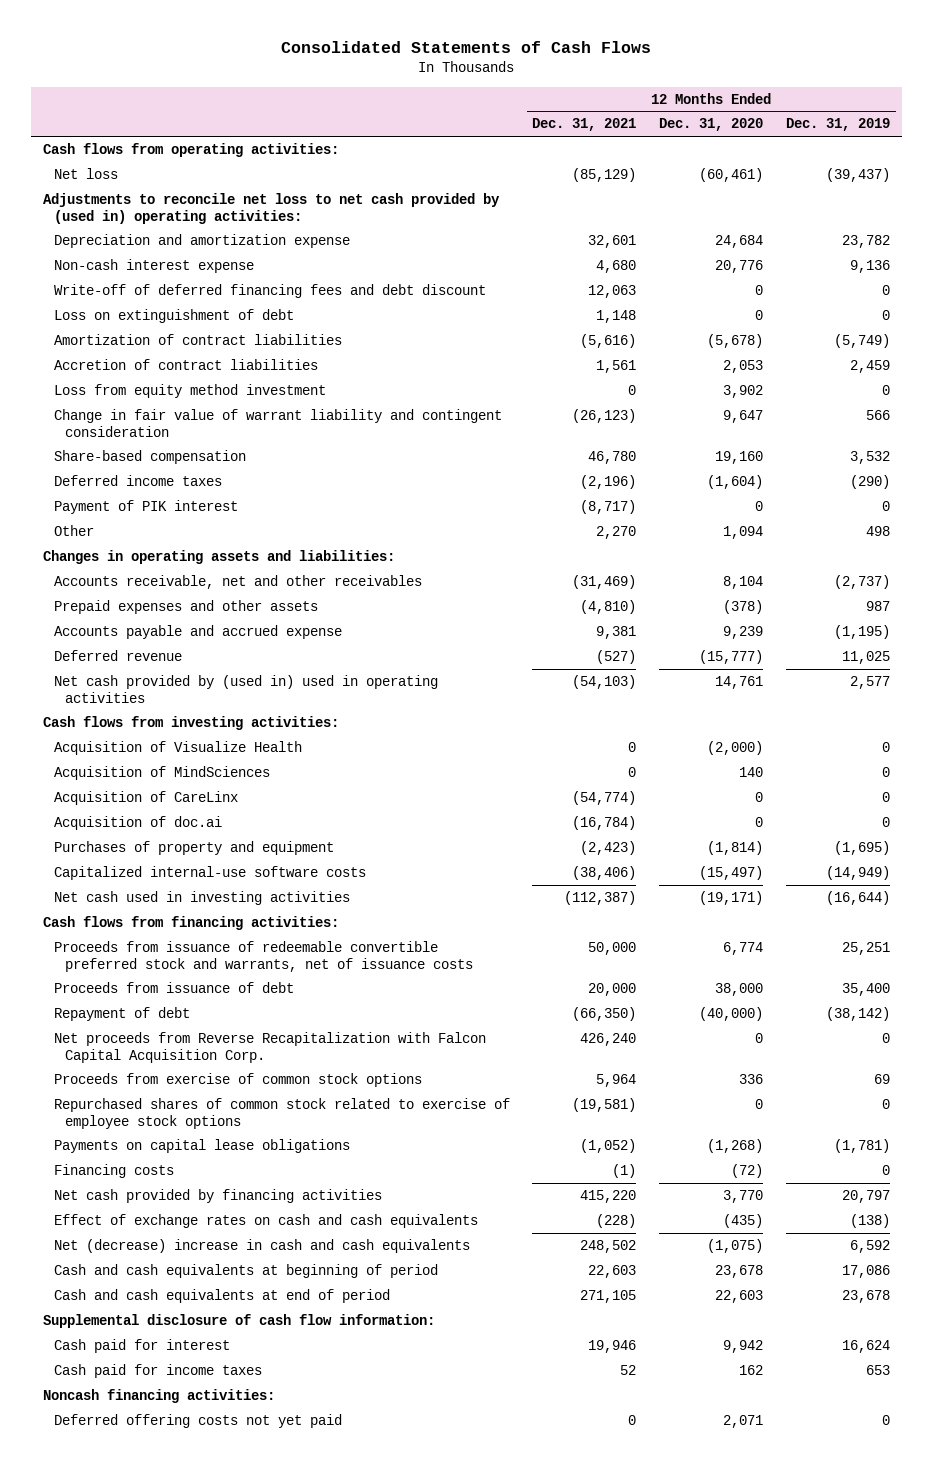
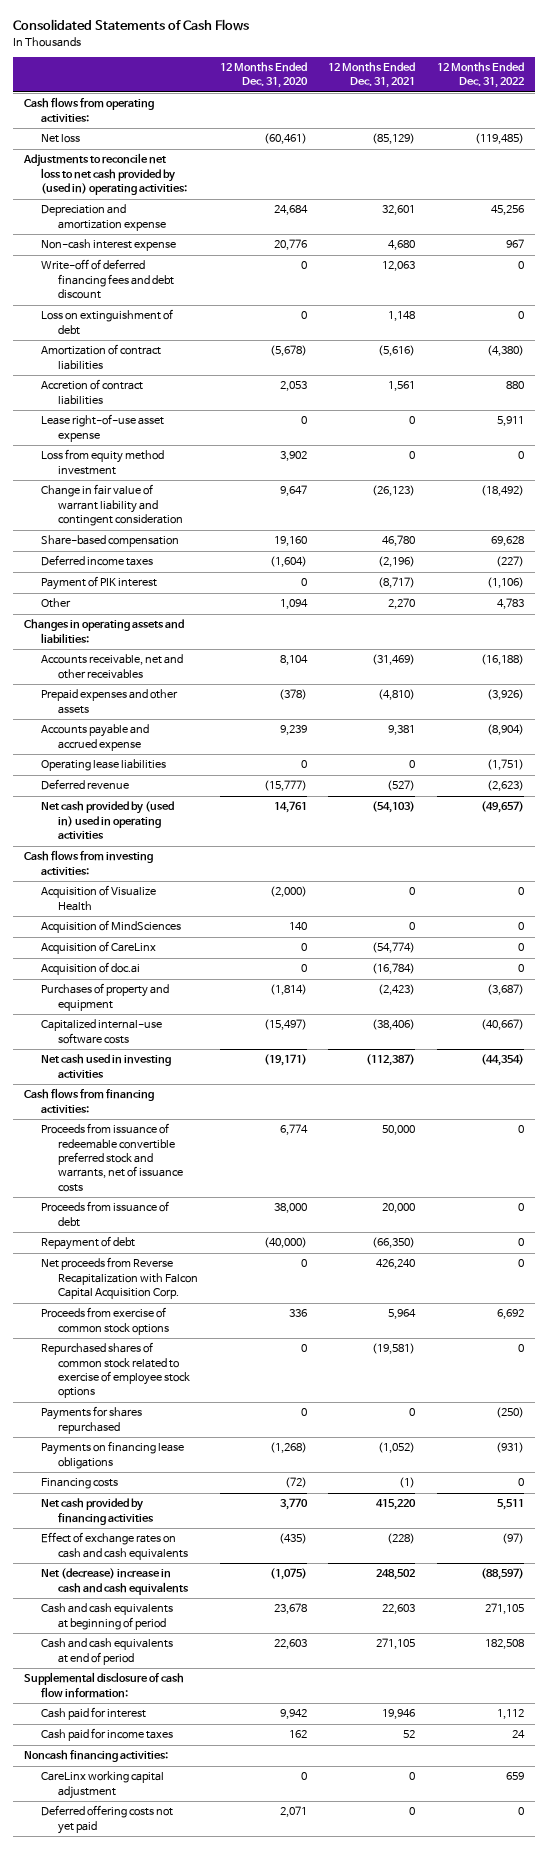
- | 12 Months Ended Dec. 31, 2021 | 12 Months Ended Dec. 31, 2020 | 12 Months Ended Dec. 31, 2019
+ | 12 Months Ended Dec. 31, 2020 | 12 Months Ended Dec. 31, 2021 | 12 Months Ended Dec. 31, 2022
+ Lease right-of-use asset expense | 0 | 0 | 5,911
+ Operating lease liabilities | 0 | 0 | (1,751)
- Payments on capital lease obligations | (1,052) | (1,268) | (1,781)
+ Payments for shares repurchased | 0 | 0 | (250)
+ Payments on financing lease obligations | (1,268) | (1,052) | (931)
+ CareLinx working capital adjustment | 0 | 0 | 659

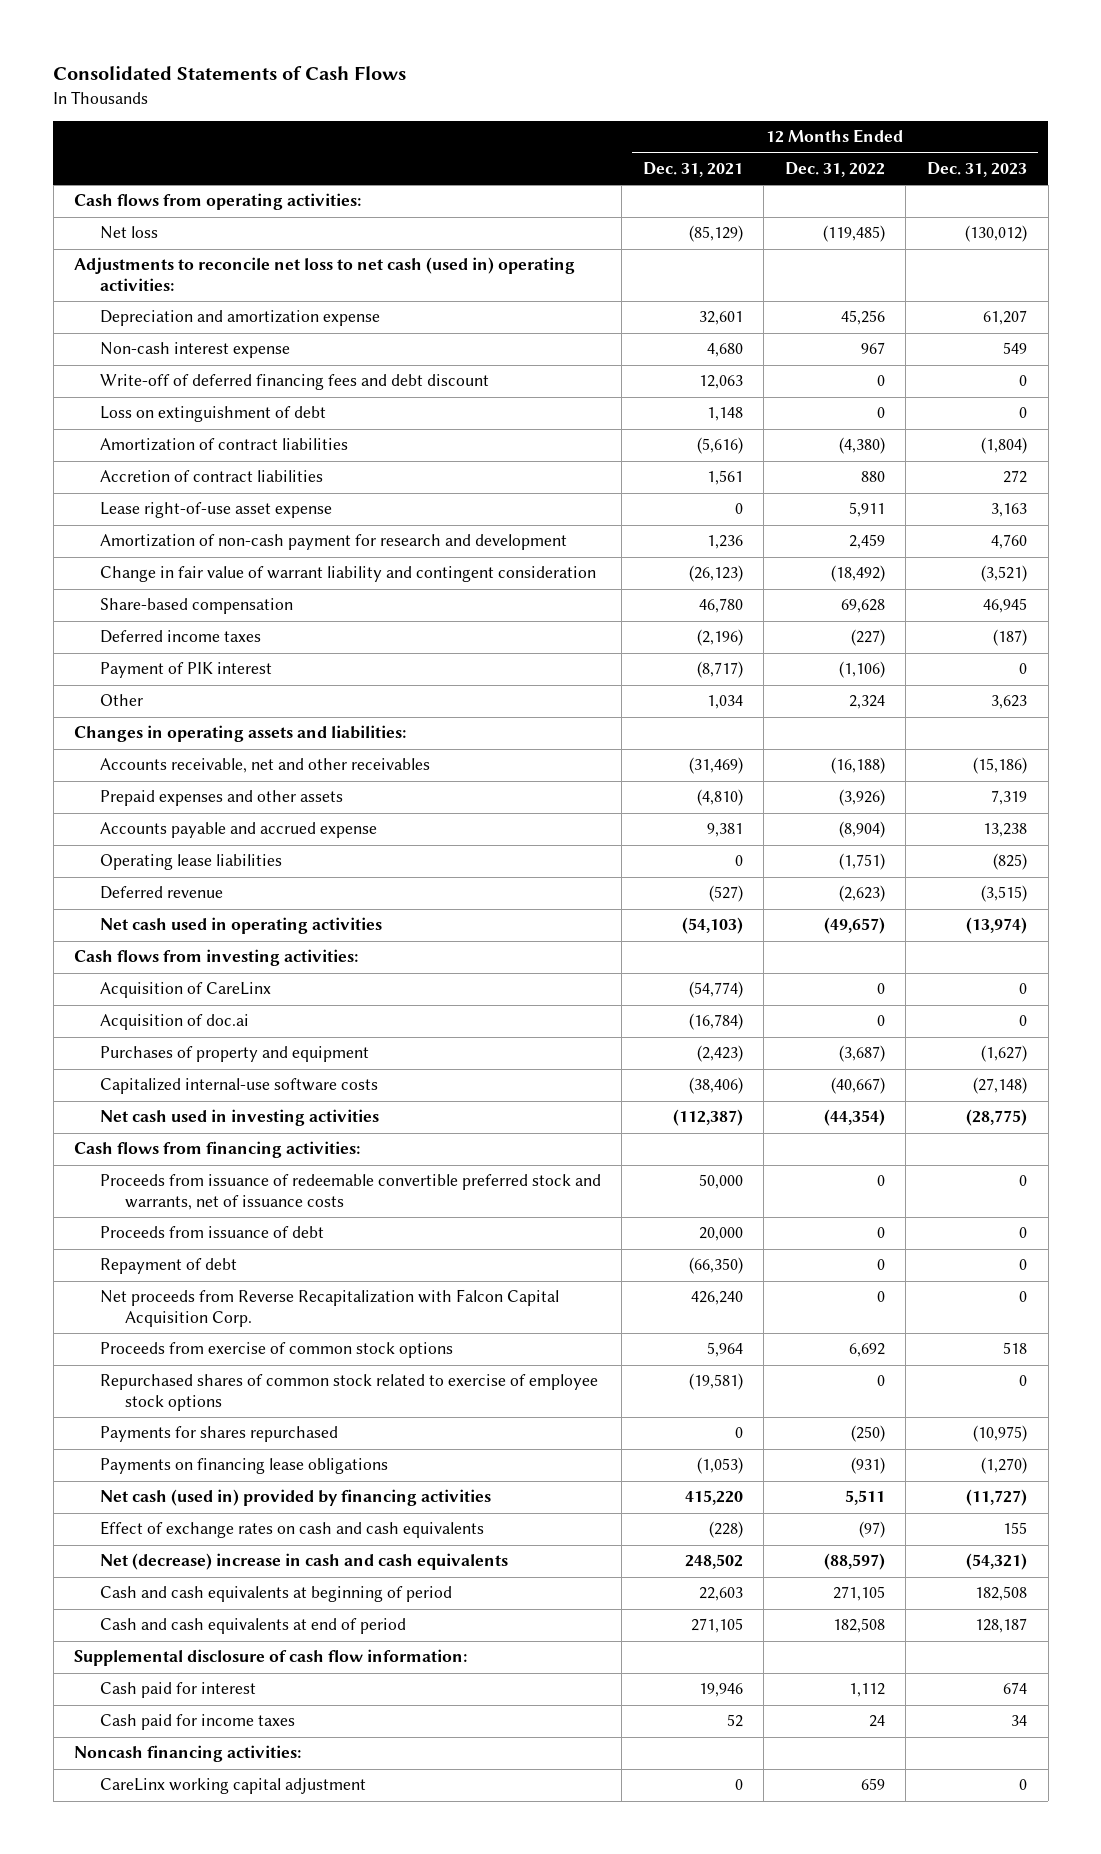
- | 12 Months Ended Dec. 31, 2020 | 12 Months Ended Dec. 31, 2021 | 12 Months Ended Dec. 31, 2022
+ | 12 Months Ended Dec. 31, 2021 | 12 Months Ended Dec. 31, 2022 | 12 Months Ended Dec. 31, 2023
- Adjustments to reconcile net loss to net cash provided by (used in) operating activities:
+ Adjustments to reconcile net loss to net cash (used in) operating activities:
- Loss from equity method investment | 3,902 | 0 | 0
+ Amortization of non-cash payment for research and development | 1,236 | 2,459 | 4,760
- Other | 1,094 | 2,270 | 4,783
+ Other | 1,034 | 2,324 | 3,623
- Net cash provided by (used in) used in operating activities | 14,761 | (54,103) | (49,657)
+ Net cash used in operating activities | (54,103) | (49,657) | (13,974)
- Acquisition of Visualize Health | (2,000) | 0 | 0
- Acquisition of MindSciences | 140 | 0 | 0
- Payments on financing lease obligations | (1,268) | (1,052) | (931)
- Financing costs | (72) | (1) | 0
- Net cash provided by financing activities | 3,770 | 415,220 | 5,511
+ Payments on financing lease obligations | (1,053) | (931) | (1,270)
+ Net cash (used in) provided by financing activities | 415,220 | 5,511 | (11,727)
- Deferred offering costs not yet paid | 2,071 | 0 | 0

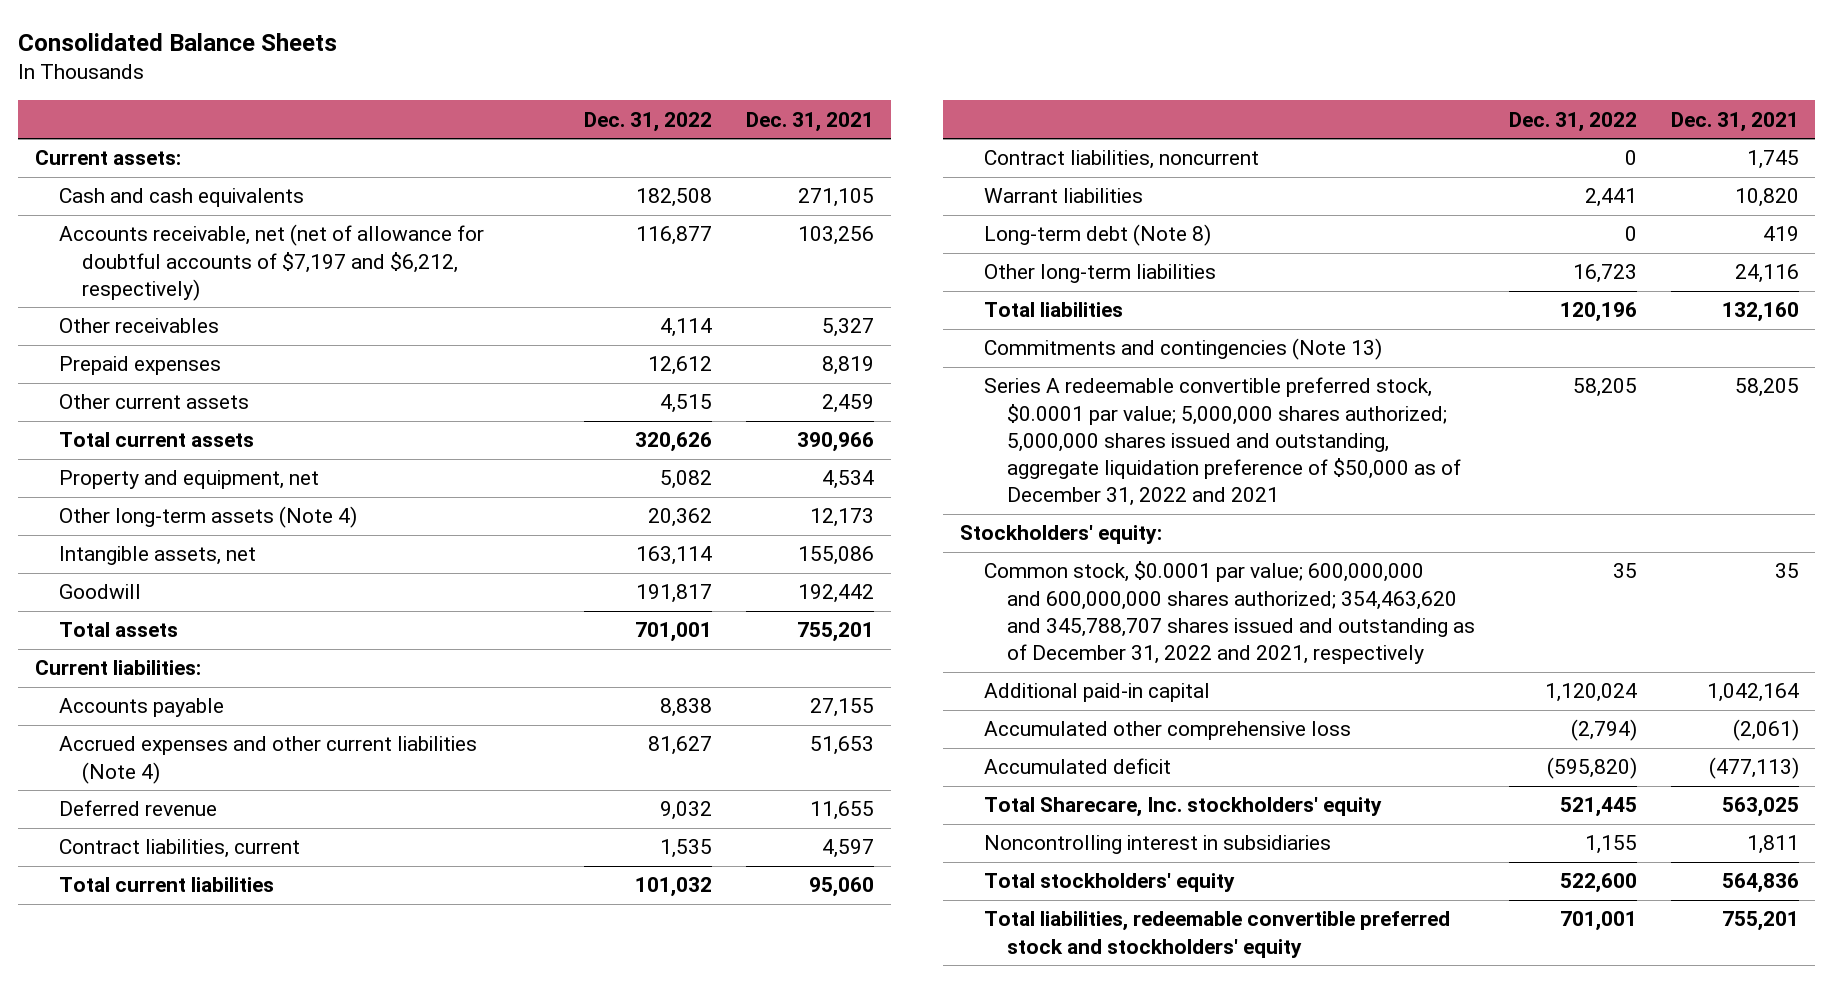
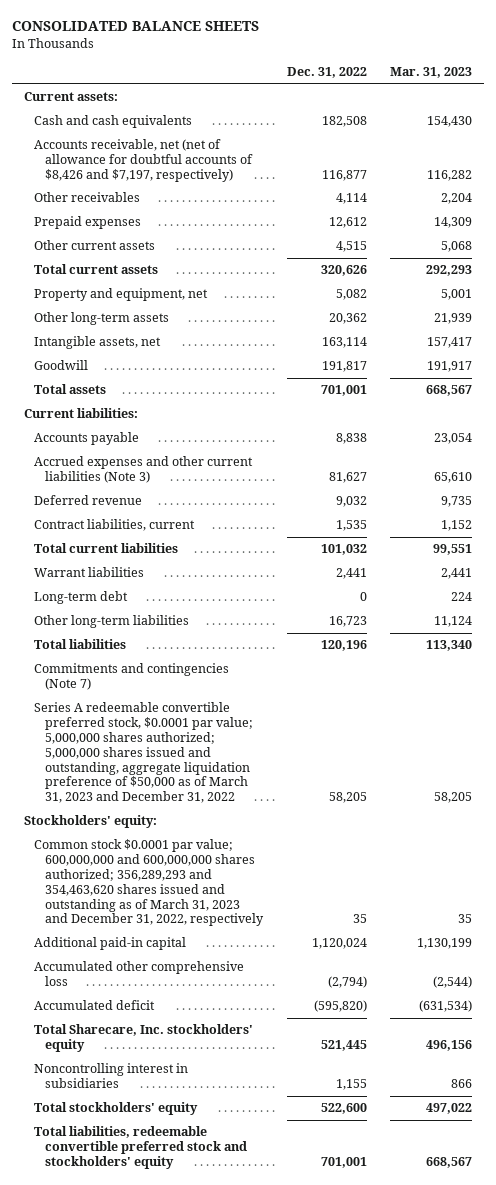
- Consolidated Balance Sheets
+ CONSOLIDATED BALANCE SHEETS
- | Dec. 31, 2022 | Dec. 31, 2021
+ | Dec. 31, 2022 | Mar. 31, 2023
- Accounts receivable, net (net of allowance for doubtful accounts of $7,197 and $6,212, respectively) | 116,877 | 103,256
+ Accounts receivable, net (net of allowance for doubtful accounts of $8,426 and $7,197, respectively) | 116,877 | 116,282
- Other long-term assets (Note 4) | 20,362 | 12,173
+ Other long-term assets | 20,362 | 21,939
- Accrued expenses and other current liabilities (Note 4) | 81,627 | 51,653
+ Accrued expenses and other current liabilities (Note 3) | 81,627 | 65,610
- Contract liabilities, noncurrent | 0 | 1,745
- Long-term debt (Note 8) | 0 | 419
+ Long-term debt | 0 | 224
- Commitments and contingencies (Note 13)
- Series A redeemable convertible preferred stock, $0.0001 par value; 5,000,000 shares authorized; 5,000,000 shares issued and outstanding, aggregate liquidation preference of $50,000 as of December 31, 2022 and 2021 | 58,205 | 58,205
+ Commitments and contingencies (Note 7)
+ Series A redeemable convertible preferred stock, $0.0001 par value; 5,000,000 shares authorized; 5,000,000 shares issued and outstanding, aggregate liquidation preference of $50,000 as of March 31, 2023 and December 31, 2022 | 58,205 | 58,205
- Common stock, $0.0001 par value; 600,000,000 and 600,000,000 shares authorized; 354,463,620 and 345,788,707 shares issued and outstanding as of December 31, 2022 and 2021, respectively | 35 | 35
+ Common stock $0.0001 par value; 600,000,000 and 600,000,000 shares authorized; 356,289,293 and 354,463,620 shares issued and outstanding as of March 31, 2023 and December 31, 2022, respectively | 35 | 35

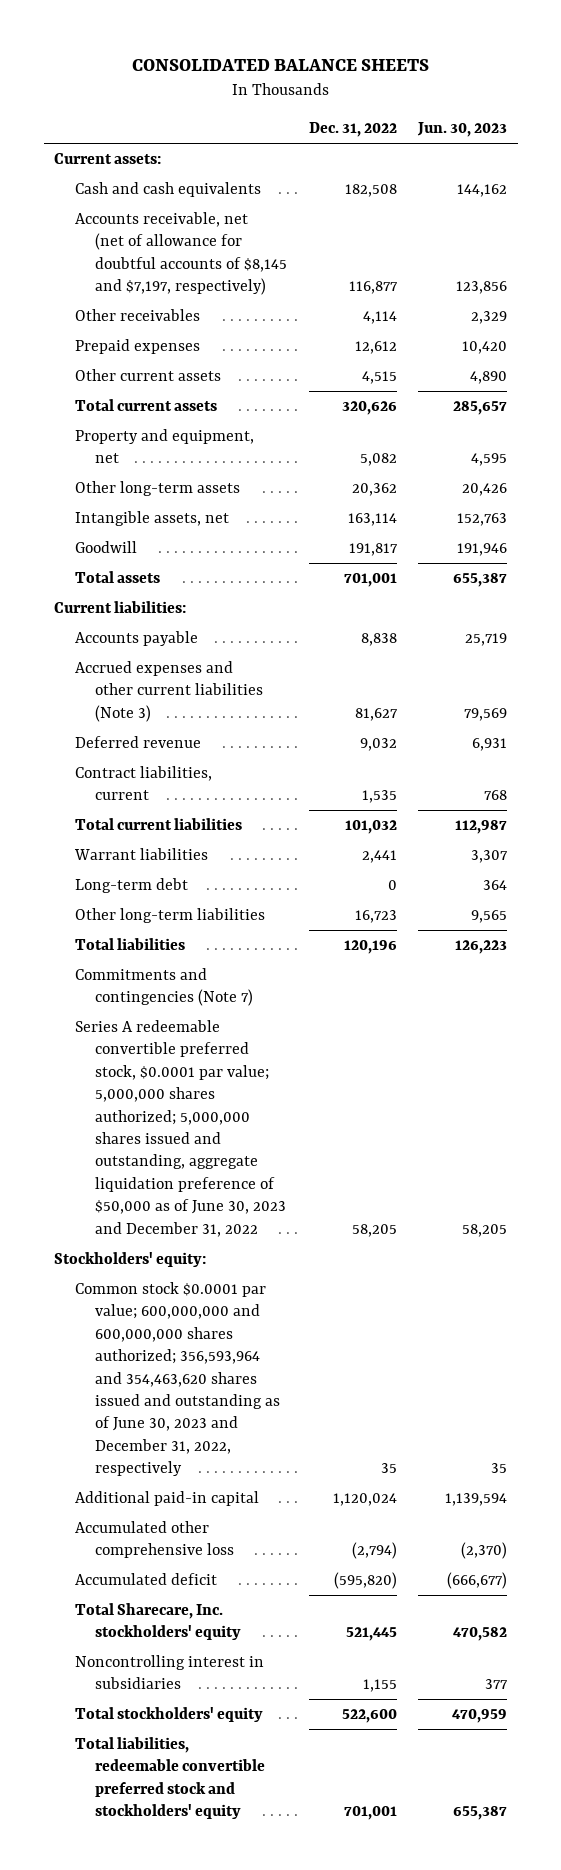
- | Dec. 31, 2022 | Mar. 31, 2023
+ | Dec. 31, 2022 | Jun. 30, 2023
- Accounts receivable, net (net of allowance for doubtful accounts of $8,426 and $7,197, respectively) | 116,877 | 116,282
+ Accounts receivable, net (net of allowance for doubtful accounts of $8,145 and $7,197, respectively) | 116,877 | 123,856
- Series A redeemable convertible preferred stock, $0.0001 par value; 5,000,000 shares authorized; 5,000,000 shares issued and outstanding, aggregate liquidation preference of $50,000 as of March 31, 2023 and December 31, 2022 | 58,205 | 58,205
+ Series A redeemable convertible preferred stock, $0.0001 par value; 5,000,000 shares authorized; 5,000,000 shares issued and outstanding, aggregate liquidation preference of $50,000 as of June 30, 2023 and December 31, 2022 | 58,205 | 58,205
- Common stock $0.0001 par value; 600,000,000 and 600,000,000 shares authorized; 356,289,293 and 354,463,620 shares issued and outstanding as of March 31, 2023 and December 31, 2022, respectively | 35 | 35
+ Common stock $0.0001 par value; 600,000,000 and 600,000,000 shares authorized; 356,593,964 and 354,463,620 shares issued and outstanding as of June 30, 2023 and December 31, 2022, respectively | 35 | 35

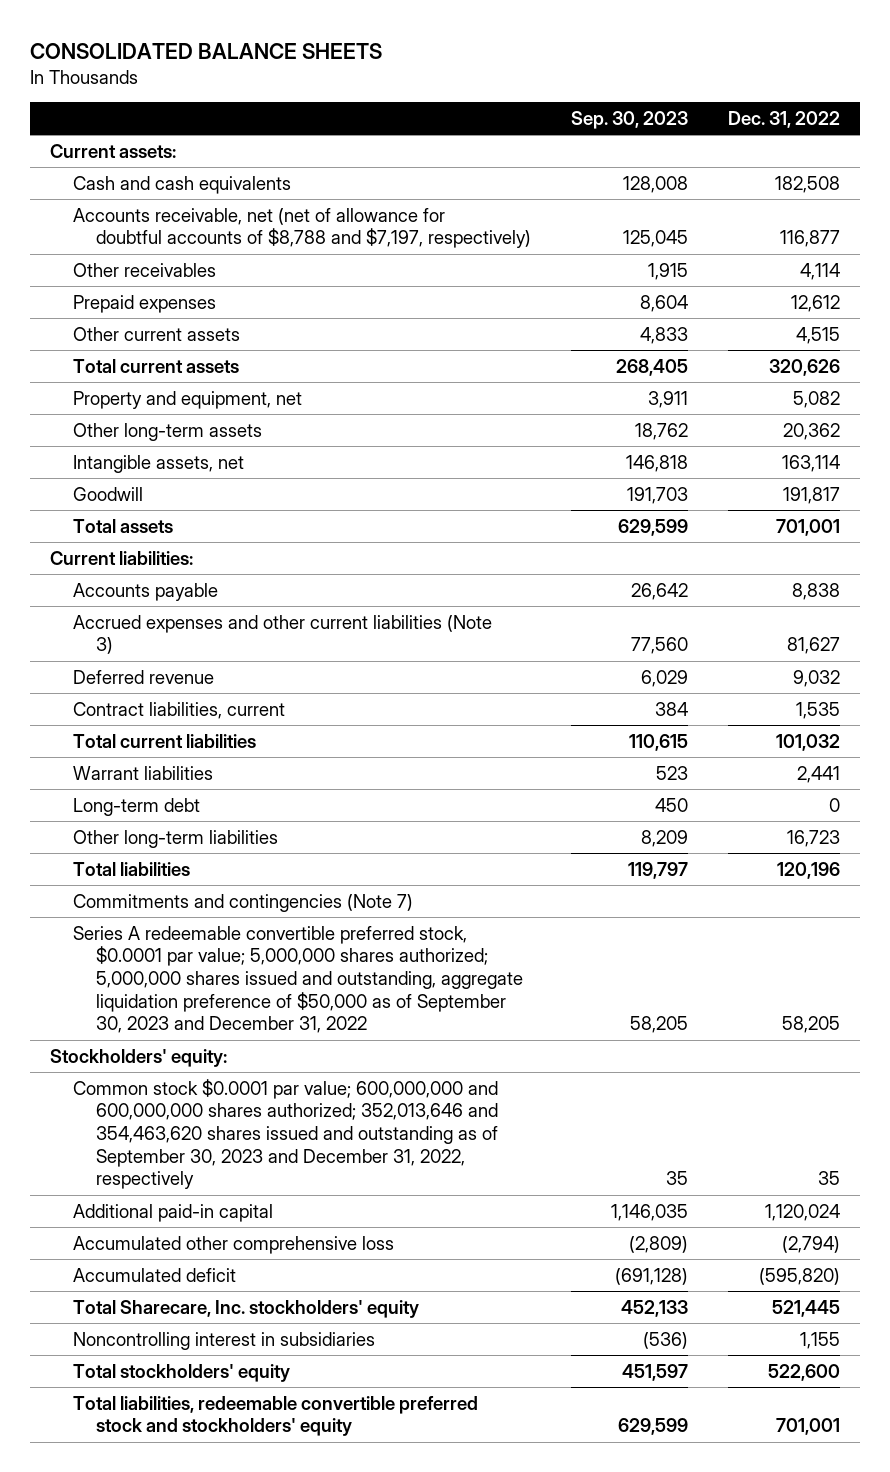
- | Dec. 31, 2022 | Jun. 30, 2023
+ | Sep. 30, 2023 | Dec. 31, 2022
- Accounts receivable, net (net of allowance for doubtful accounts of $8,145 and $7,197, respectively) | 116,877 | 123,856
+ Accounts receivable, net (net of allowance for doubtful accounts of $8,788 and $7,197, respectively) | 125,045 | 116,877
- Series A redeemable convertible preferred stock, $0.0001 par value; 5,000,000 shares authorized; 5,000,000 shares issued and outstanding, aggregate liquidation preference of $50,000 as of June 30, 2023 and December 31, 2022 | 58,205 | 58,205
+ Series A redeemable convertible preferred stock, $0.0001 par value; 5,000,000 shares authorized; 5,000,000 shares issued and outstanding, aggregate liquidation preference of $50,000 as of September 30, 2023 and December 31, 2022 | 58,205 | 58,205
- Common stock $0.0001 par value; 600,000,000 and 600,000,000 shares authorized; 356,593,964 and 354,463,620 shares issued and outstanding as of June 30, 2023 and December 31, 2022, respectively | 35 | 35
+ Common stock $0.0001 par value; 600,000,000 and 600,000,000 shares authorized; 352,013,646 and 354,463,620 shares issued and outstanding as of September 30, 2023 and December 31, 2022, respectively | 35 | 35

